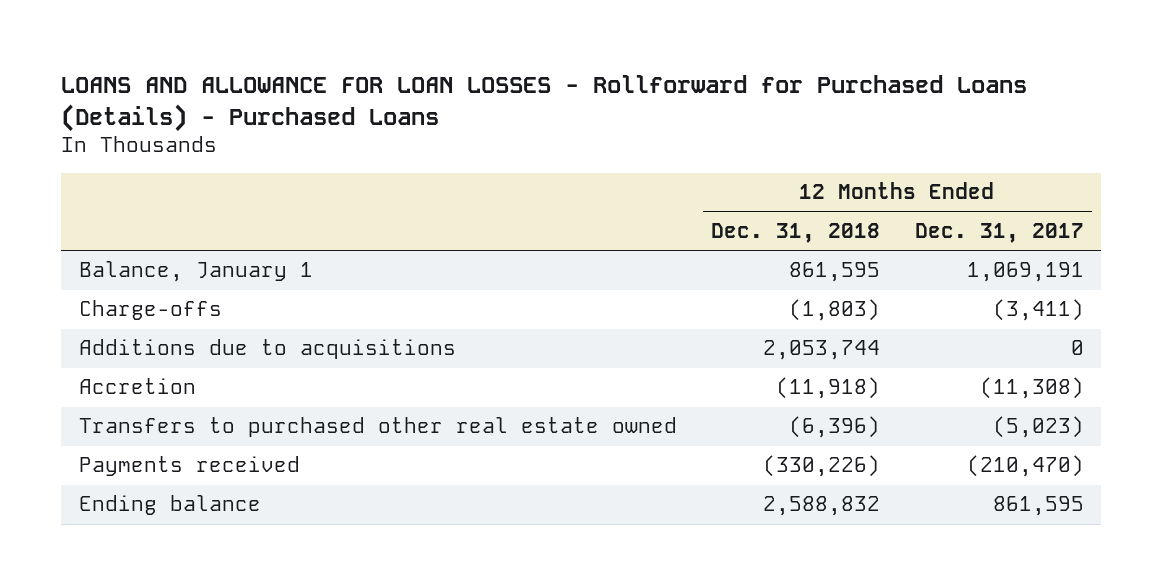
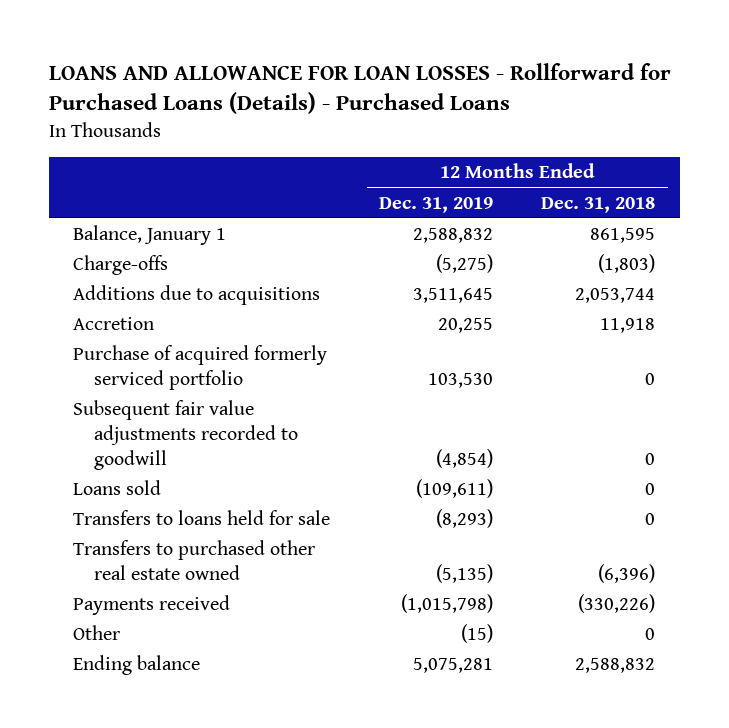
- | 12 Months Ended Dec. 31, 2018 | 12 Months Ended Dec. 31, 2017
+ | 12 Months Ended Dec. 31, 2019 | 12 Months Ended Dec. 31, 2018
- Accretion | (11,918) | (11,308)
+ Accretion | 20,255 | 11,918
+ Purchase of acquired formerly serviced portfolio | 103,530 | 0
+ Subsequent fair value adjustments recorded to goodwill | (4,854) | 0
+ Loans sold | (109,611) | 0
+ Transfers to loans held for sale | (8,293) | 0
+ Other | (15) | 0

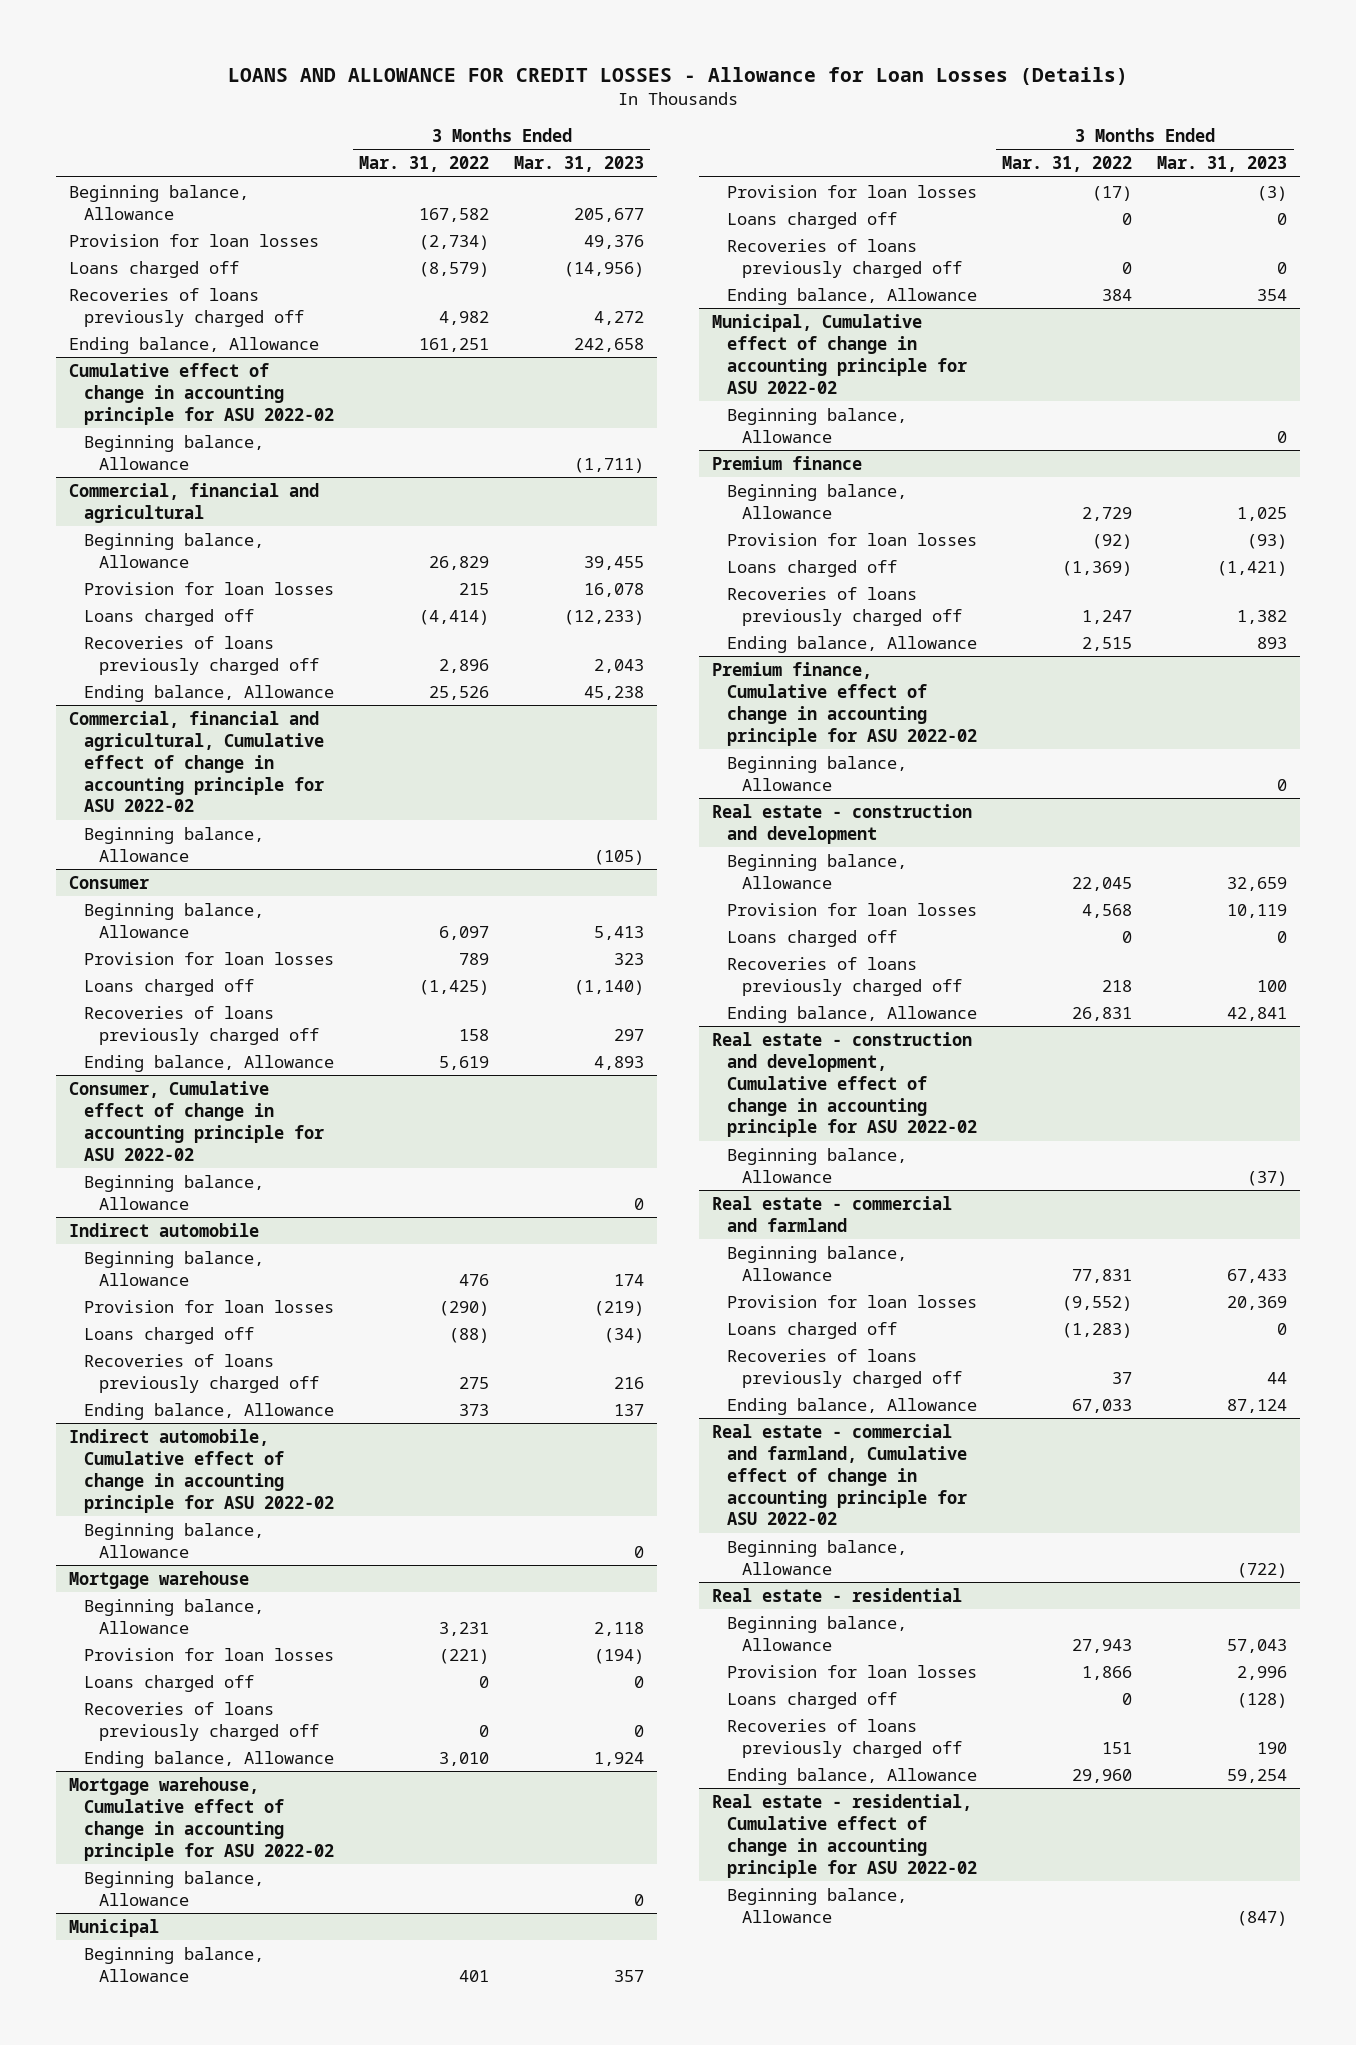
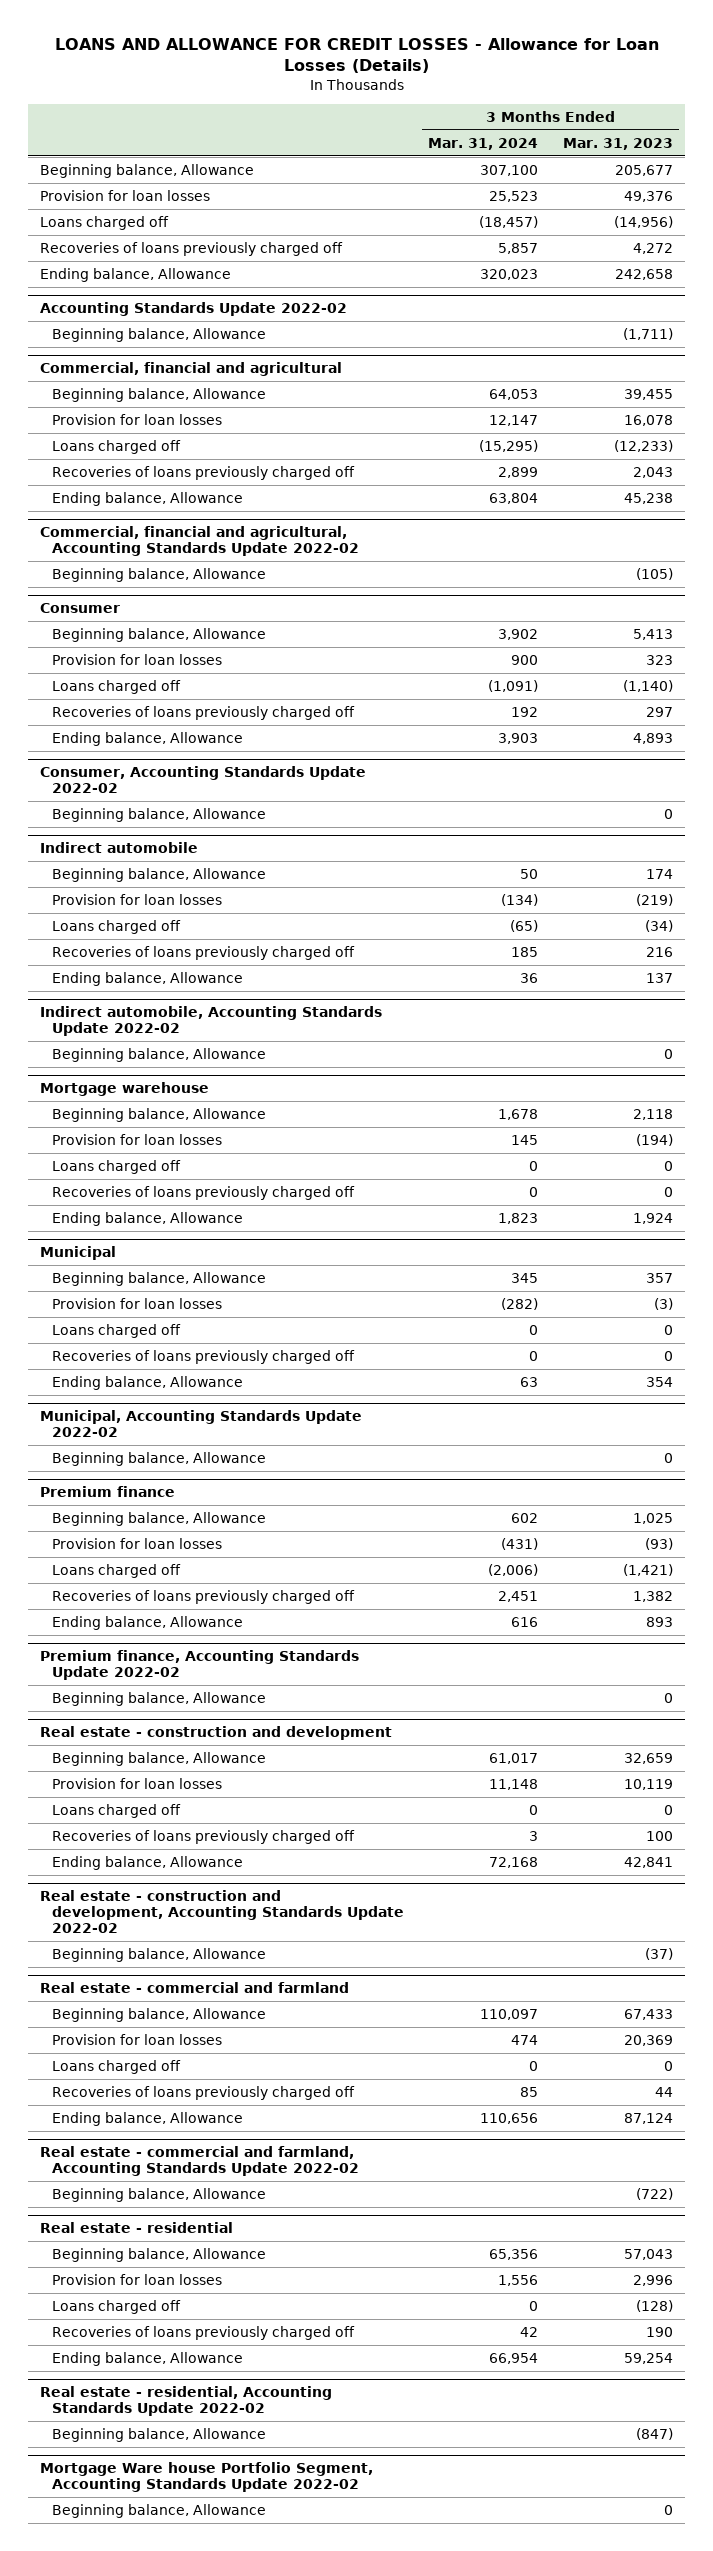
- | 3 Months Ended Mar. 31, 2022 | 3 Months Ended Mar. 31, 2023
+ | 3 Months Ended Mar. 31, 2024 | 3 Months Ended Mar. 31, 2023
- Cumulative effect of change in accounting principle for ASU 2022-02
+ Accounting Standards Update 2022-02
- Commercial, financial and agricultural, Cumulative effect of change in accounting principle for ASU 2022-02
+ Commercial, financial and agricultural, Accounting Standards Update 2022-02
- Consumer, Cumulative effect of change in accounting principle for ASU 2022-02
+ Consumer, Accounting Standards Update 2022-02
- Indirect automobile, Cumulative effect of change in accounting principle for ASU 2022-02
+ Indirect automobile, Accounting Standards Update 2022-02
- Mortgage warehouse, Cumulative effect of change in accounting principle for ASU 2022-02
- Beginning balance, Allowance | | 0
- Municipal, Cumulative effect of change in accounting principle for ASU 2022-02
+ Municipal, Accounting Standards Update 2022-02
- Premium finance, Cumulative effect of change in accounting principle for ASU 2022-02
+ Premium finance, Accounting Standards Update 2022-02
- Real estate - construction and development, Cumulative effect of change in accounting principle for ASU 2022-02
+ Real estate - construction and development, Accounting Standards Update 2022-02
- Real estate - commercial and farmland, Cumulative effect of change in accounting principle for ASU 2022-02
+ Real estate - commercial and farmland, Accounting Standards Update 2022-02
- Real estate - residential, Cumulative effect of change in accounting principle for ASU 2022-02
+ Real estate - residential, Accounting Standards Update 2022-02
+ Mortgage Ware house Portfolio Segment, Accounting Standards Update 2022-02
+ Beginning balance, Allowance | | 0

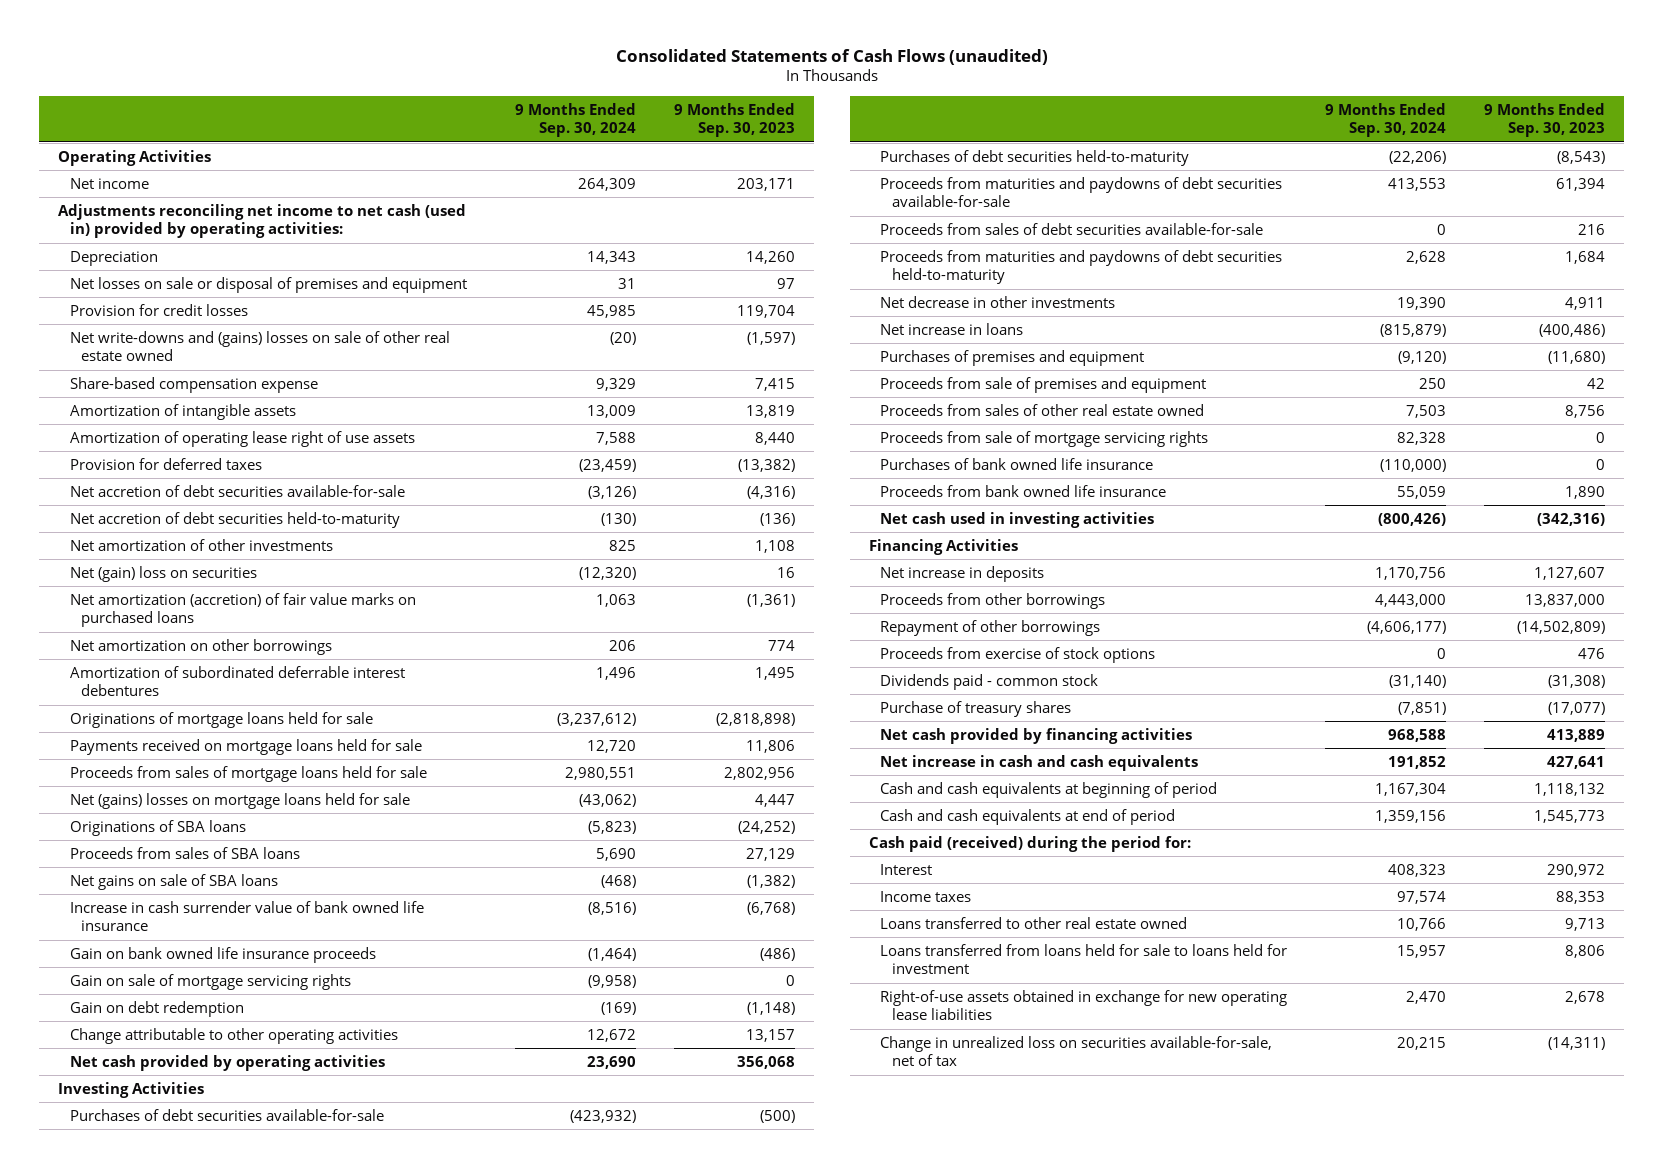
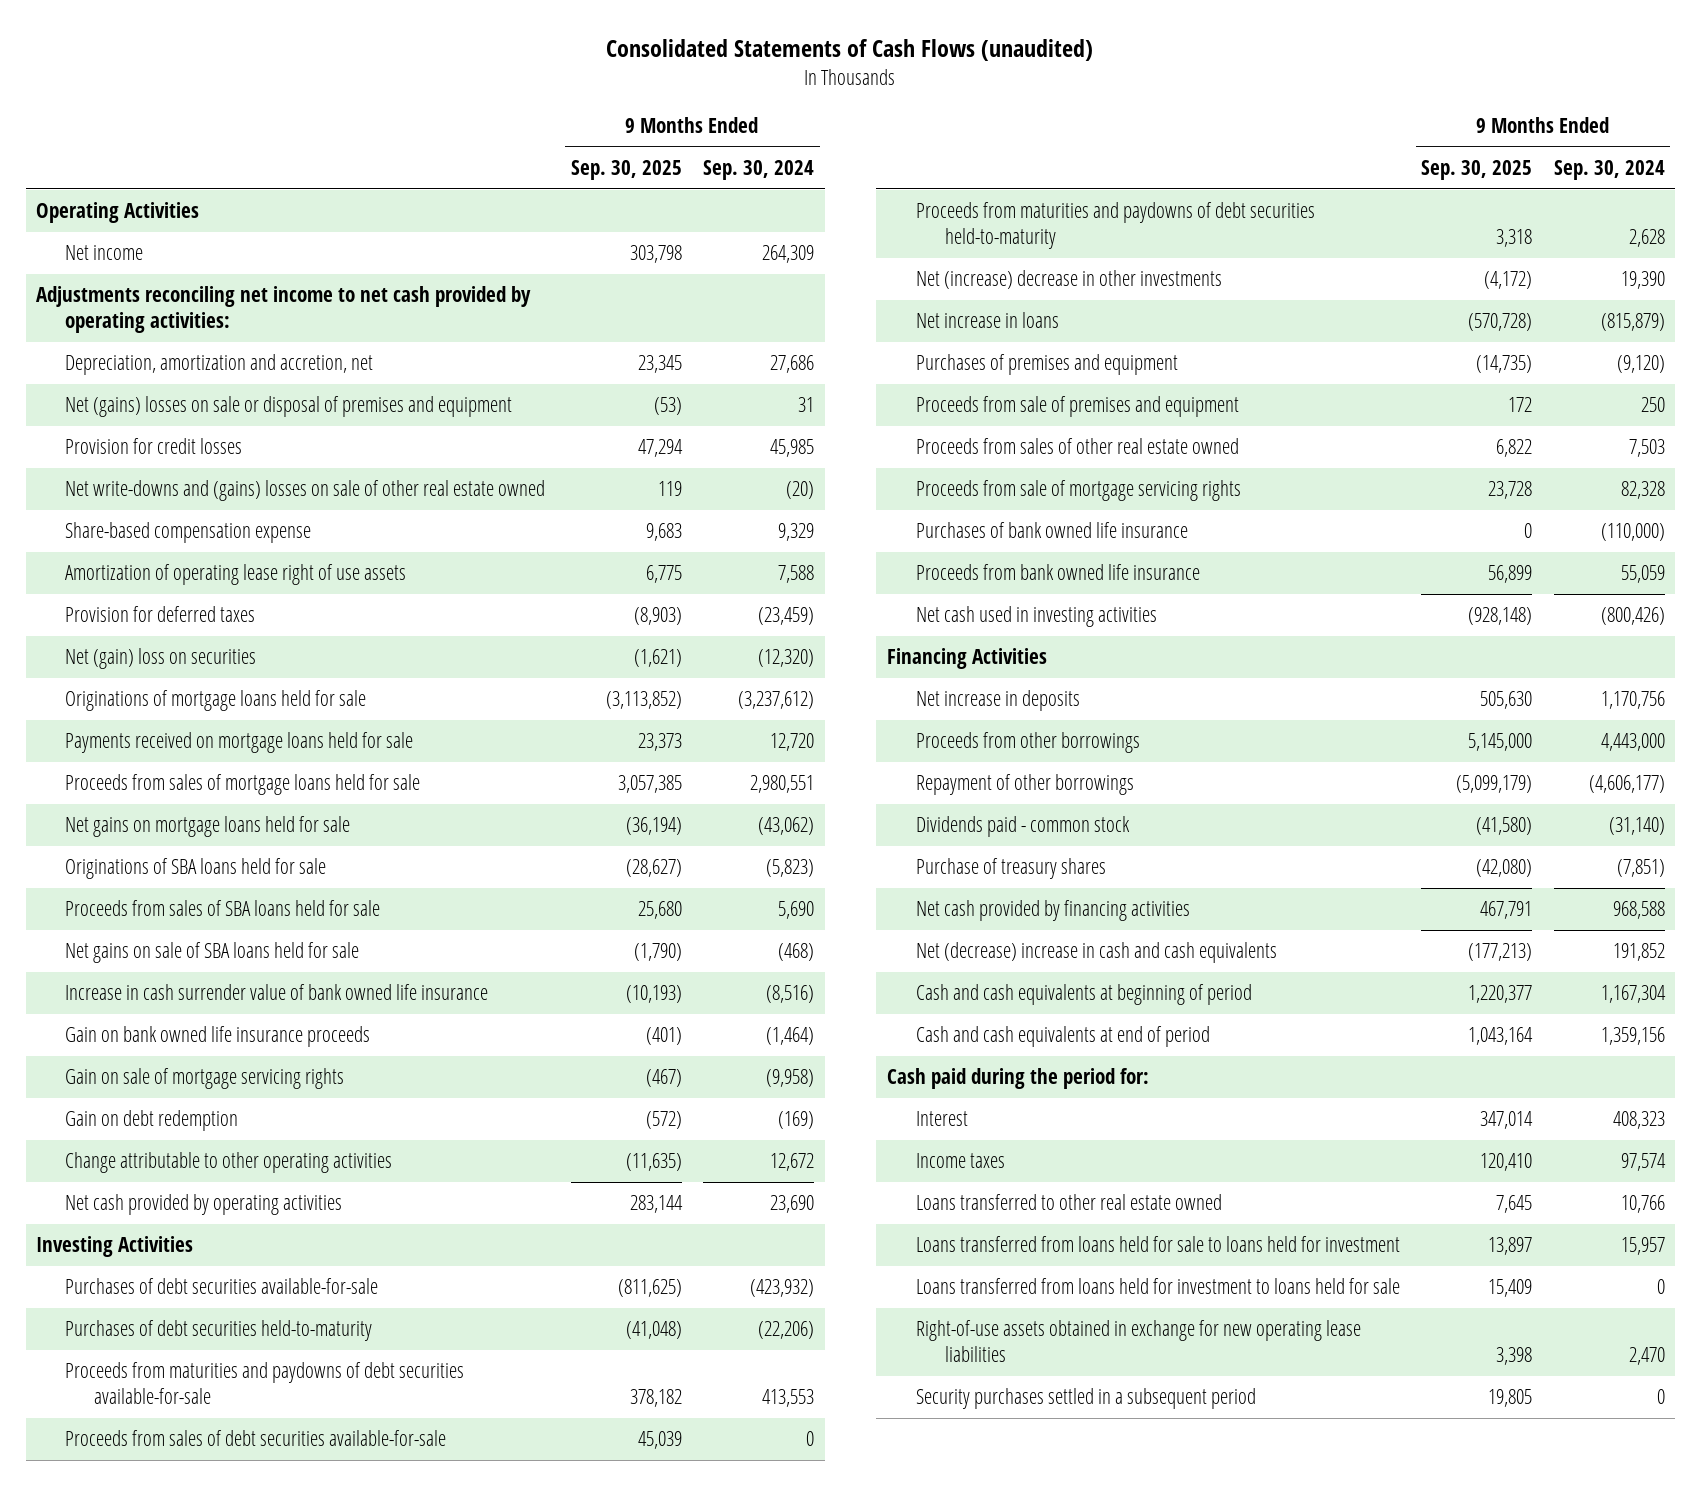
- | 9 Months Ended Sep. 30, 2024 | 9 Months Ended Sep. 30, 2023
+ | 9 Months Ended Sep. 30, 2025 | 9 Months Ended Sep. 30, 2024
- Adjustments reconciling net income to net cash (used in) provided by operating activities:
- Depreciation | 14,343 | 14,260
- Net losses on sale or disposal of premises and equipment | 31 | 97
+ Adjustments reconciling net income to net cash provided by operating activities:
+ Depreciation, amortization and accretion, net | 23,345 | 27,686
+ Net (gains) losses on sale or disposal of premises and equipment | (53) | 31
- Amortization of intangible assets | 13,009 | 13,819
- Net accretion of debt securities available-for-sale | (3,126) | (4,316)
- Net accretion of debt securities held-to-maturity | (130) | (136)
- Net amortization of other investments | 825 | 1,108
- Net amortization (accretion) of fair value marks on purchased loans | 1,063 | (1,361)
- Net amortization on other borrowings | 206 | 774
- Amortization of subordinated deferrable interest debentures | 1,496 | 1,495
- Net (gains) losses on mortgage loans held for sale | (43,062) | 4,447
- Originations of SBA loans | (5,823) | (24,252)
- Proceeds from sales of SBA loans | 5,690 | 27,129
- Net gains on sale of SBA loans | (468) | (1,382)
+ Net gains on mortgage loans held for sale | (36,194) | (43,062)
+ Originations of SBA loans held for sale | (28,627) | (5,823)
+ Proceeds from sales of SBA loans held for sale | 25,680 | 5,690
+ Net gains on sale of SBA loans held for sale | (1,790) | (468)
- Net decrease in other investments | 19,390 | 4,911
+ Net (increase) decrease in other investments | (4,172) | 19,390
- Proceeds from exercise of stock options | 0 | 476
- Net increase in cash and cash equivalents | 191,852 | 427,641
+ Net (decrease) increase in cash and cash equivalents | (177,213) | 191,852
- Cash paid (received) during the period for:
+ Cash paid during the period for:
+ Loans transferred from loans held for investment to loans held for sale | 15,409 | 0
- Change in unrealized loss on securities available-for-sale, net of tax | 20,215 | (14,311)
+ Security purchases settled in a subsequent period | 19,805 | 0

